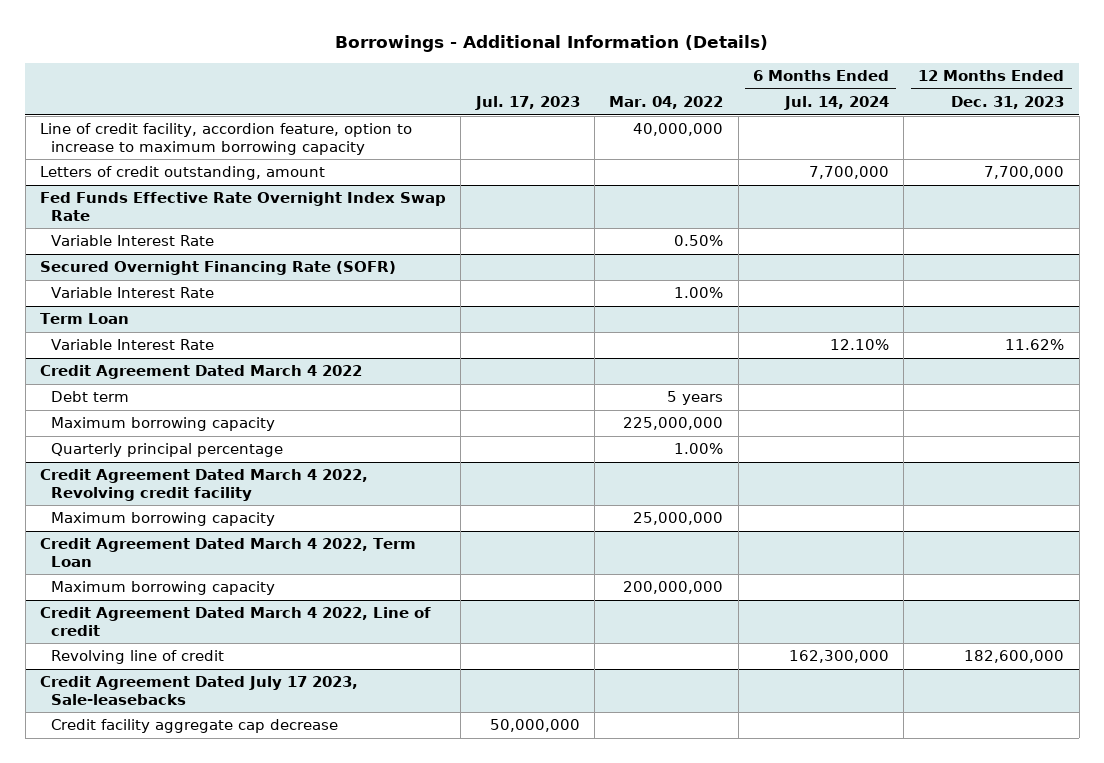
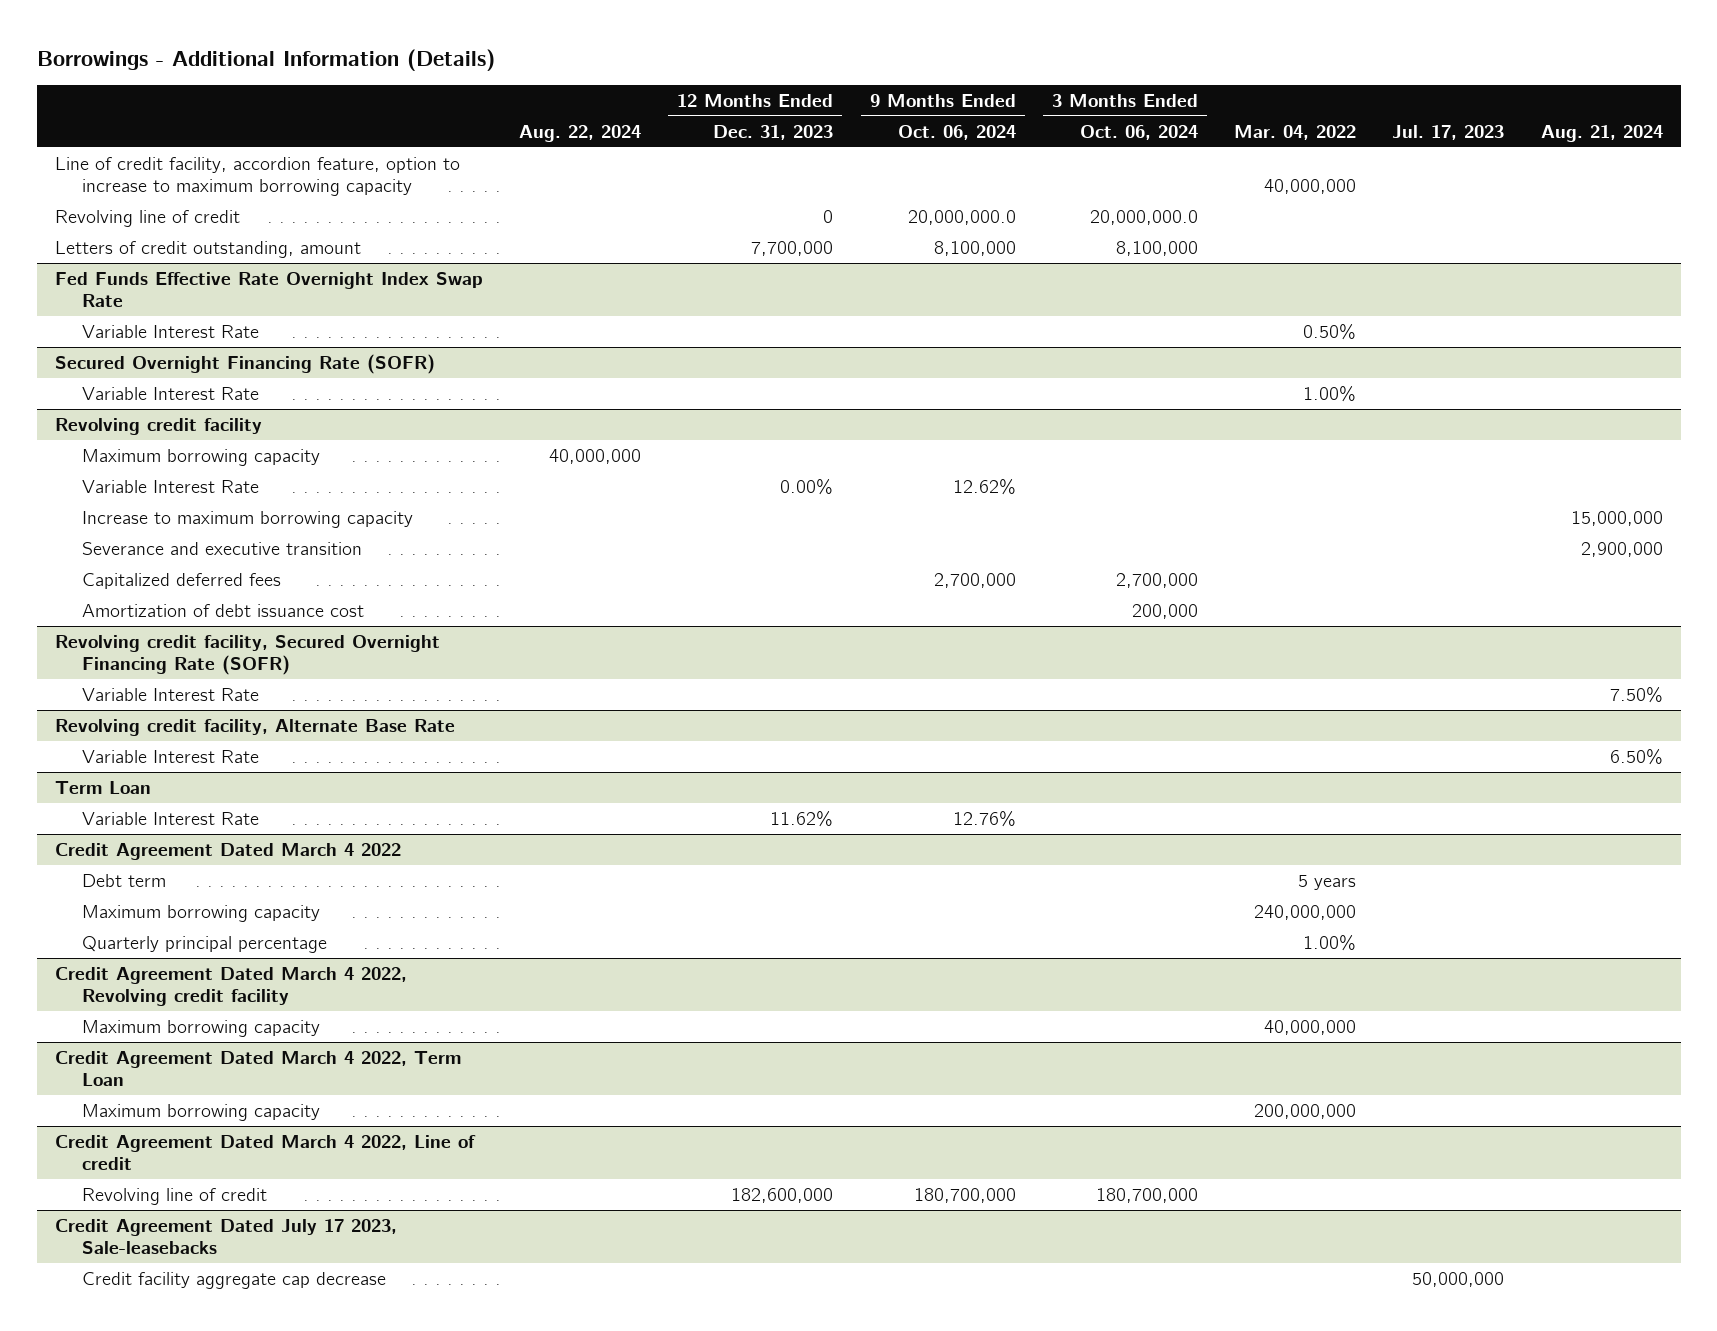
- | Jul. 17, 2023 | Mar. 04, 2022 | 6 Months Ended Jul. 14, 2024 | 12 Months Ended Dec. 31, 2023
+ | Aug. 22, 2024 | 12 Months Ended Dec. 31, 2023 | 9 Months Ended Oct. 06, 2024 | 3 Months Ended Oct. 06, 2024 | Mar. 04, 2022 | Jul. 17, 2023 | Aug. 21, 2024
+ Revolving line of credit | | 0 | 20,000,000.0 | 20,000,000.0 | | |
+ Revolving credit facility
+ Maximum borrowing capacity | 40,000,000 | | | | | |
+ Variable Interest Rate | | 0.00% | 12.62% | | | |
+ Increase to maximum borrowing capacity | | | | | | | 15,000,000
+ Severance and executive transition | | | | | | | 2,900,000
+ Capitalized deferred fees | | | 2,700,000 | 2,700,000 | | |
+ Amortization of debt issuance cost | | | | 200,000 | | |
+ Revolving credit facility, Secured Overnight Financing Rate (SOFR)
+ Variable Interest Rate | | | | | | | 7.50%
+ Revolving credit facility, Alternate Base Rate
+ Variable Interest Rate | | | | | | | 6.50%
@ Credit Agreement Dated March 4 2022
- Maximum borrowing capacity | | 225,000,000 | |
+ Maximum borrowing capacity | | | | | 240,000,000 | |
@ Credit Agreement Dated March 4 2022, Revolving credit facility
- Maximum borrowing capacity | | 25,000,000 | |
+ Maximum borrowing capacity | | | | | 40,000,000 | |

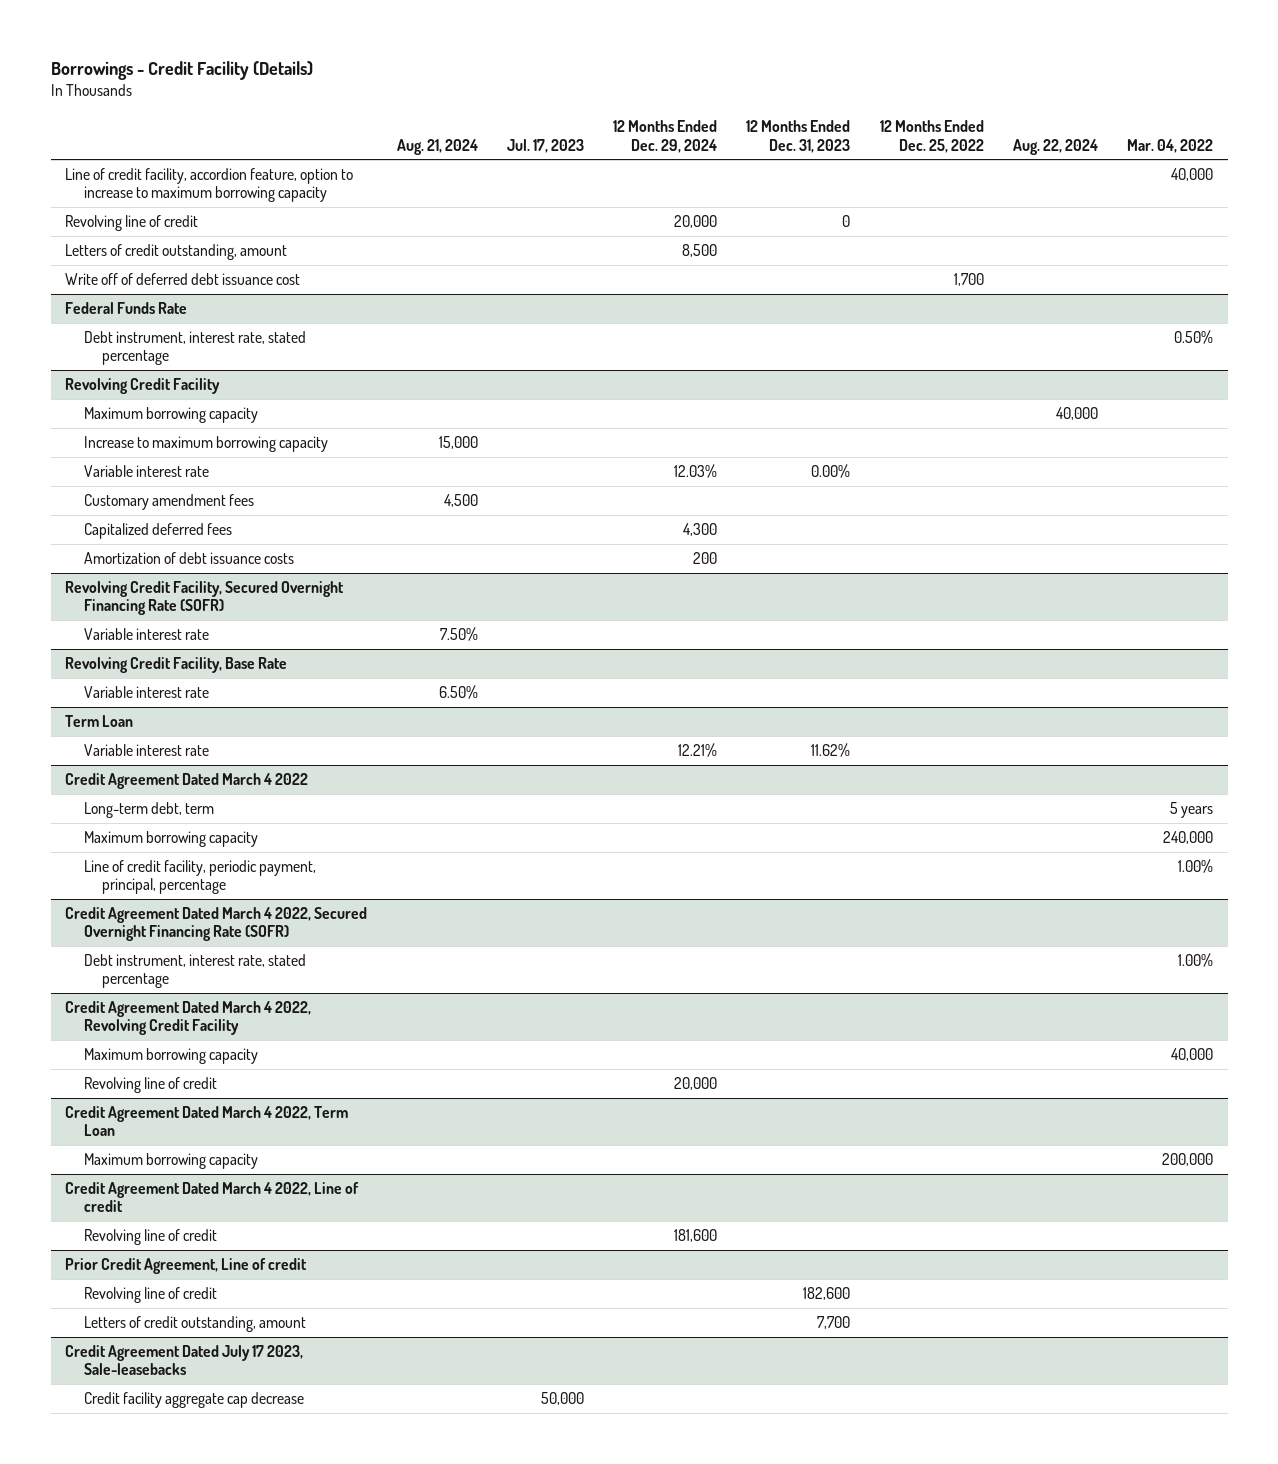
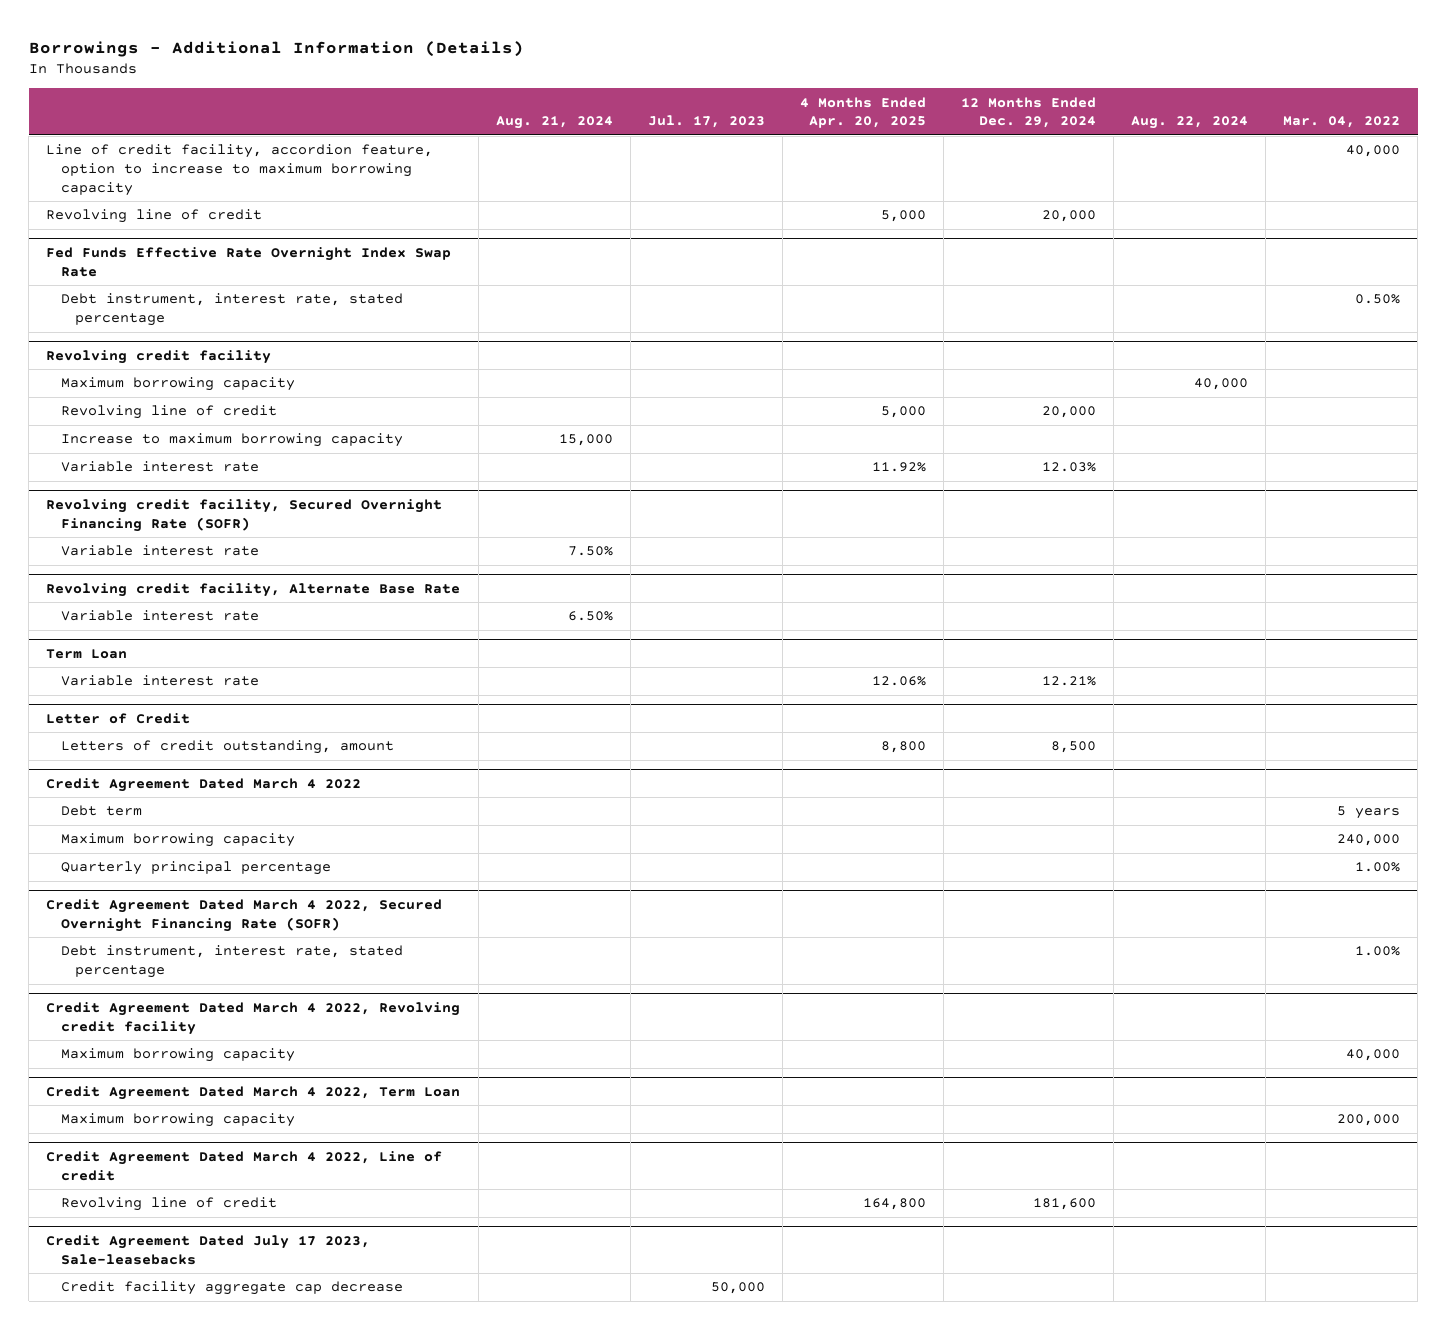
- Borrowings - Credit Facility (Details)
+ Borrowings - Additional Information (Details)
- | Aug. 21, 2024 | Jul. 17, 2023 | 12 Months Ended Dec. 29, 2024 | 12 Months Ended Dec. 31, 2023 | 12 Months Ended Dec. 25, 2022 | Aug. 22, 2024 | Mar. 04, 2022
+ | Aug. 21, 2024 | Jul. 17, 2023 | 4 Months Ended Apr. 20, 2025 | 12 Months Ended Dec. 29, 2024 | Aug. 22, 2024 | Mar. 04, 2022
- Letters of credit outstanding, amount | | | 8,500 | | | |
- Write off of deferred debt issuance cost | | | | | 1,700 | |
- Federal Funds Rate
+ Fed Funds Effective Rate Overnight Index Swap Rate
- Revolving Credit Facility
+ Revolving credit facility
+ Revolving line of credit | | | 5,000 | 20,000 | |
- Customary amendment fees | 4,500 | | | | | |
- Capitalized deferred fees | | | 4,300 | | | |
- Amortization of debt issuance costs | | | 200 | | | |
- Revolving Credit Facility, Secured Overnight Financing Rate (SOFR)
+ Revolving credit facility, Secured Overnight Financing Rate (SOFR)
- Revolving Credit Facility, Base Rate
+ Revolving credit facility, Alternate Base Rate
+ Letter of Credit
+ Letters of credit outstanding, amount | | | 8,800 | 8,500 | |
@ Credit Agreement Dated March 4 2022
- Long-term debt, term | | | | | | | 5 years
+ Debt term | | | | | | 5 years
- Line of credit facility, periodic payment, principal, percentage | | | | | | | 1.00%
+ Quarterly principal percentage | | | | | | 1.00%
- Credit Agreement Dated March 4 2022, Revolving Credit Facility
+ Credit Agreement Dated March 4 2022, Revolving credit facility
- Revolving line of credit | | | 20,000 | | | |
- Prior Credit Agreement, Line of credit
- Revolving line of credit | | | | 182,600 | | |
- Letters of credit outstanding, amount | | | | 7,700 | | |

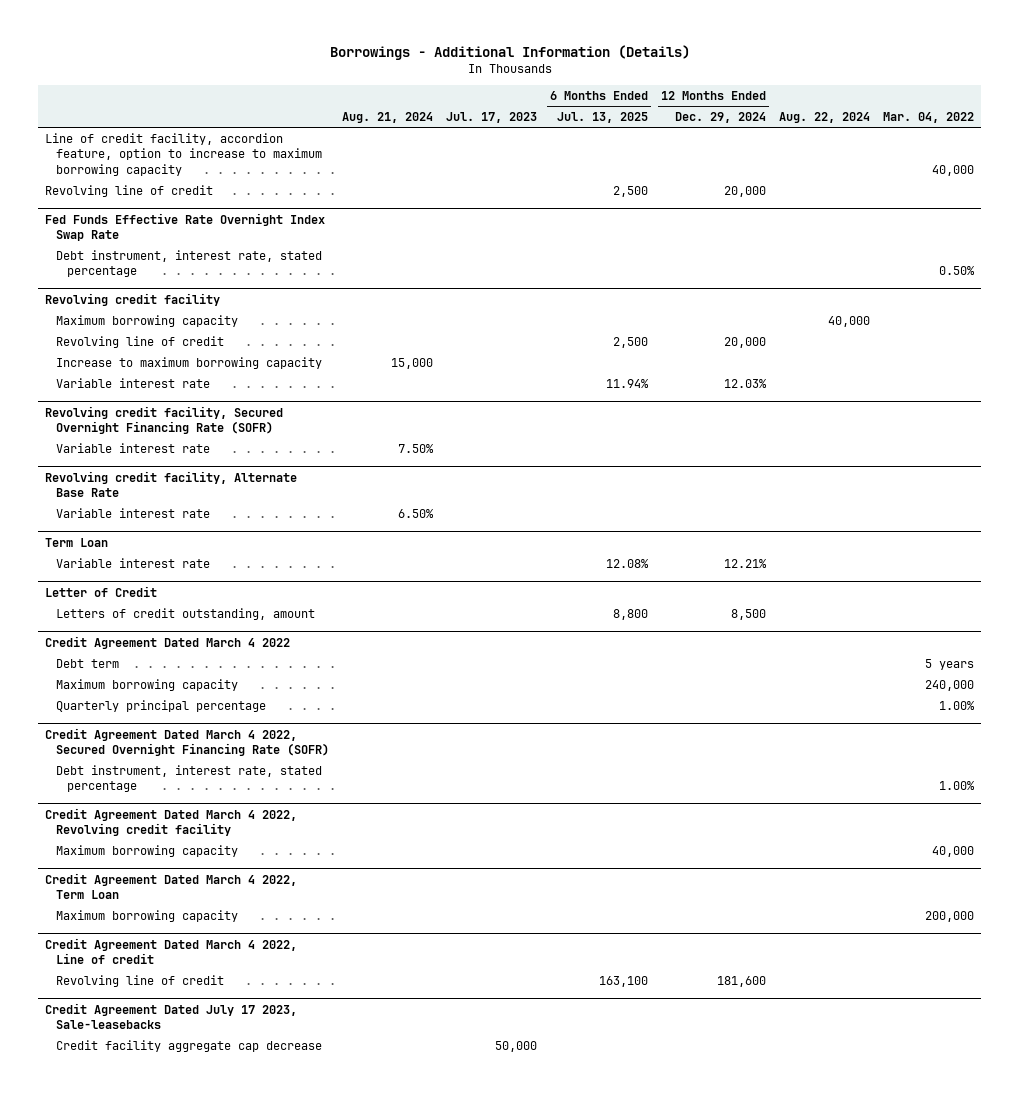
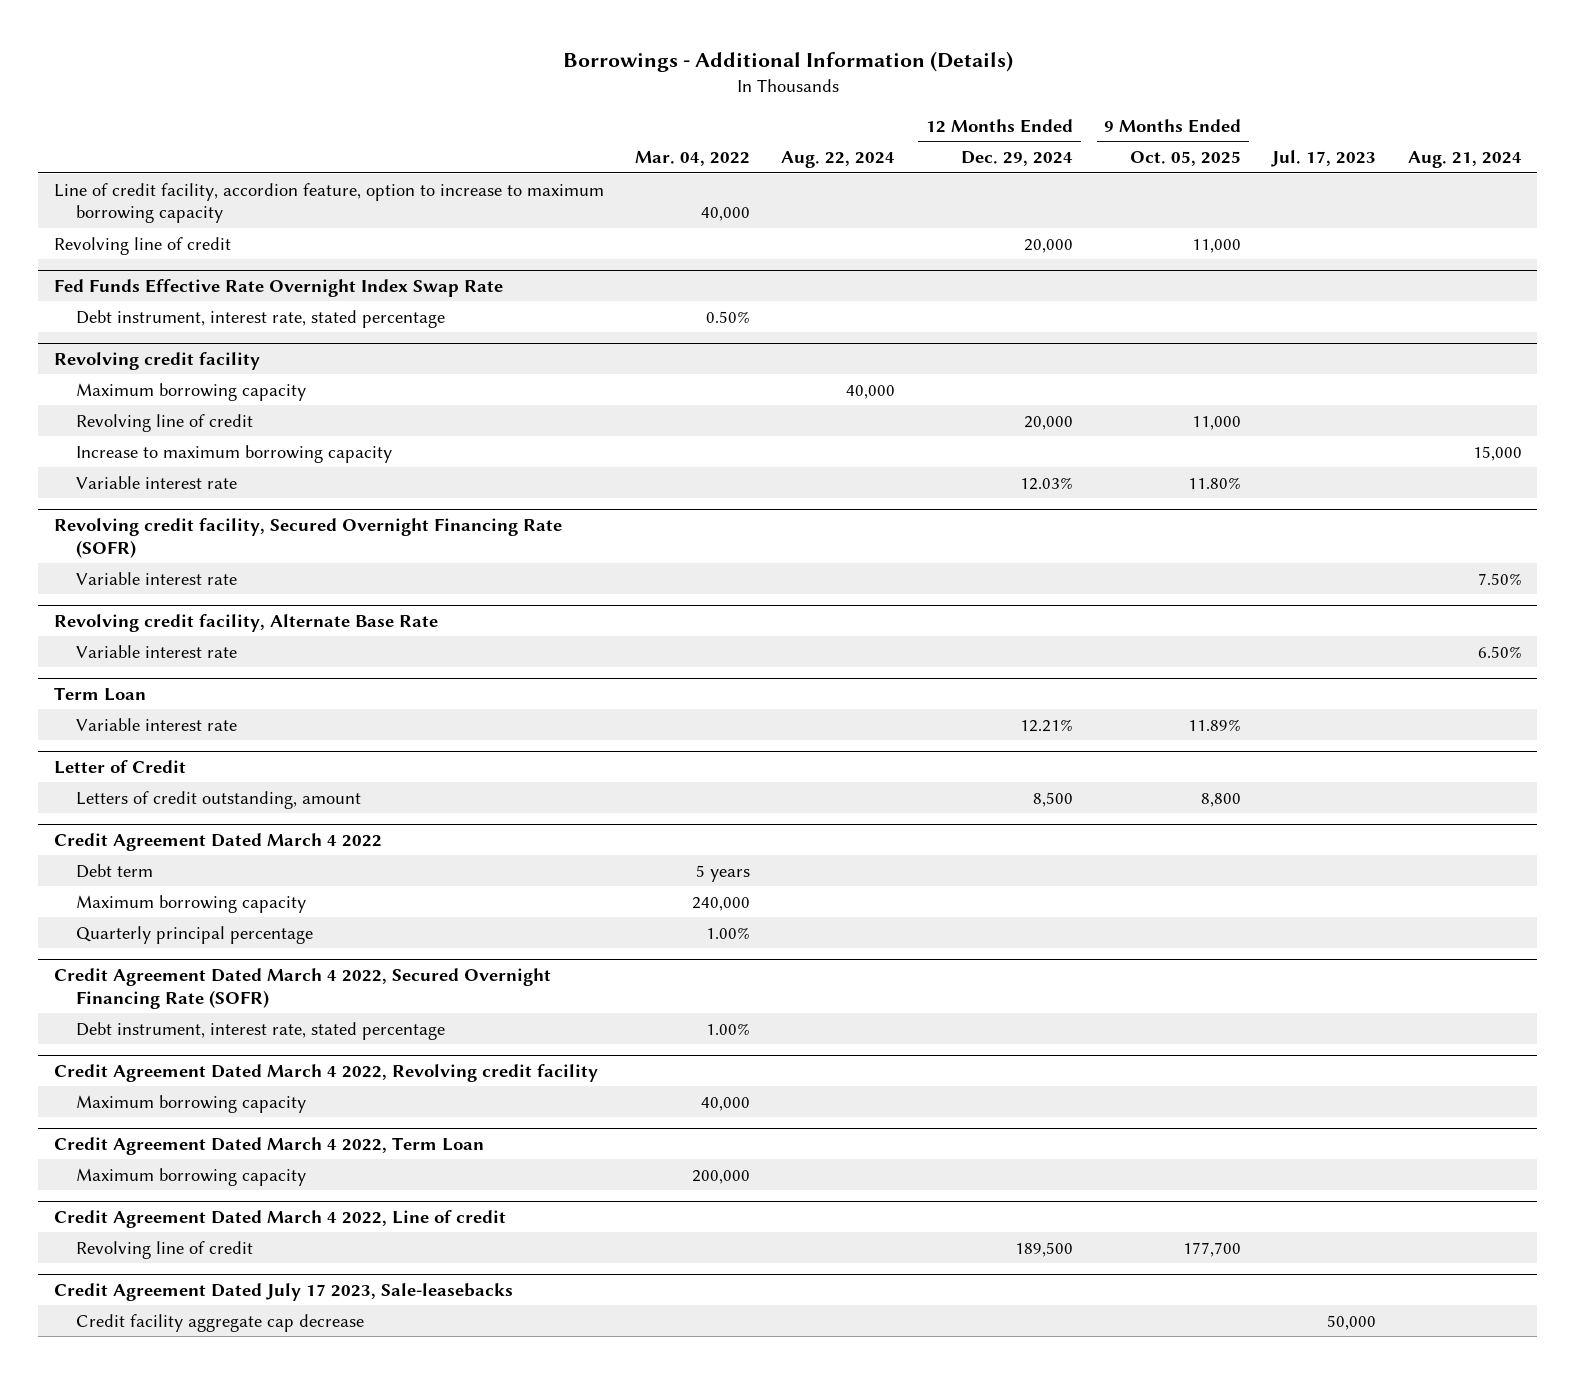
- | Aug. 21, 2024 | Jul. 17, 2023 | 6 Months Ended Jul. 13, 2025 | 12 Months Ended Dec. 29, 2024 | Aug. 22, 2024 | Mar. 04, 2022
+ | Mar. 04, 2022 | Aug. 22, 2024 | 12 Months Ended Dec. 29, 2024 | 9 Months Ended Oct. 05, 2025 | Jul. 17, 2023 | Aug. 21, 2024
@ Credit Agreement Dated March 4 2022, Line of credit
- Revolving line of credit | | | 163,100 | 181,600 | |
+ Revolving line of credit | | | 189,500 | 177,700 | |

